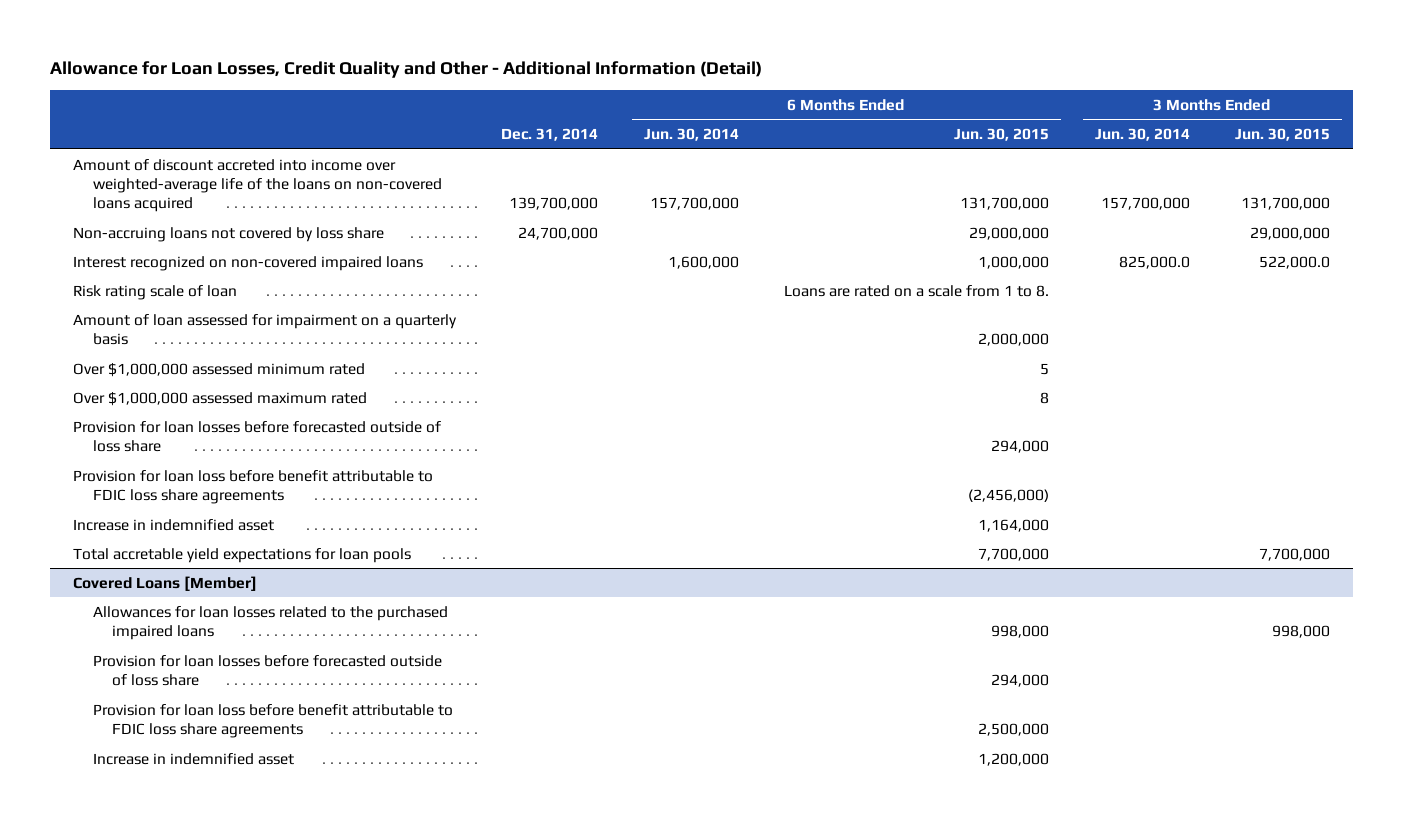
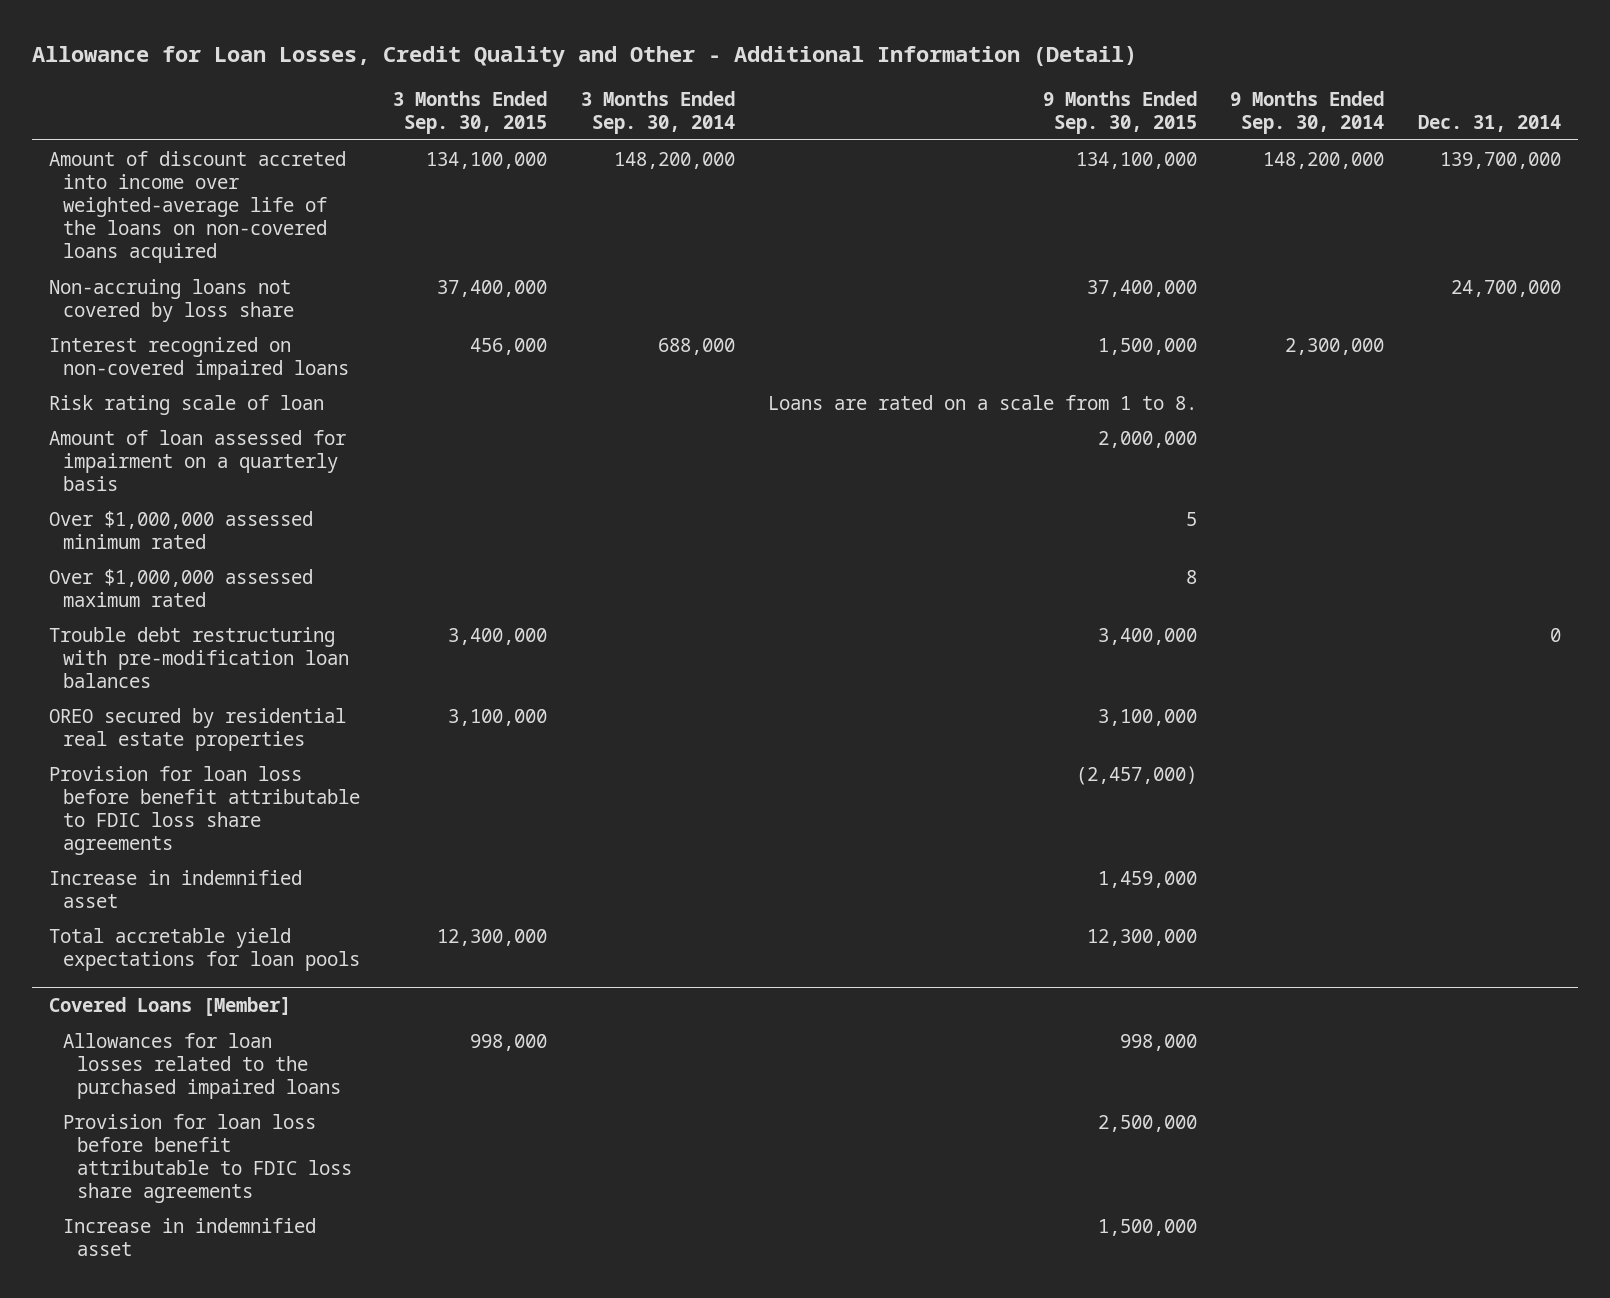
- | Dec. 31, 2014 | 6 Months Ended Jun. 30, 2014 | 6 Months Ended Jun. 30, 2015 | 3 Months Ended Jun. 30, 2014 | 3 Months Ended Jun. 30, 2015
+ | 3 Months Ended Sep. 30, 2015 | 3 Months Ended Sep. 30, 2014 | 9 Months Ended Sep. 30, 2015 | 9 Months Ended Sep. 30, 2014 | Dec. 31, 2014
- Provision for loan losses before forecasted outside of loss share | | | 294,000 | |
+ Trouble debt restructuring with pre-modification loan balances | 3,400,000 | | 3,400,000 | | 0
+ OREO secured by residential real estate properties | 3,100,000 | | 3,100,000 | |
@ Covered Loans [Member]
- Provision for loan losses before forecasted outside of loss share | | | 294,000 | |

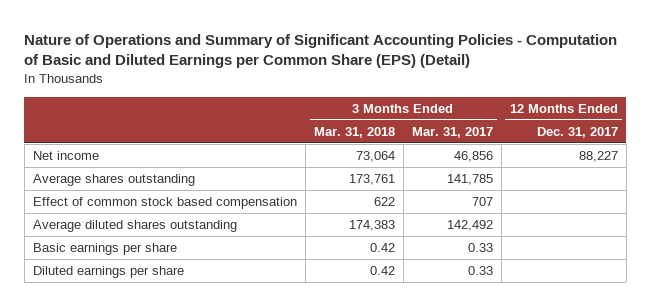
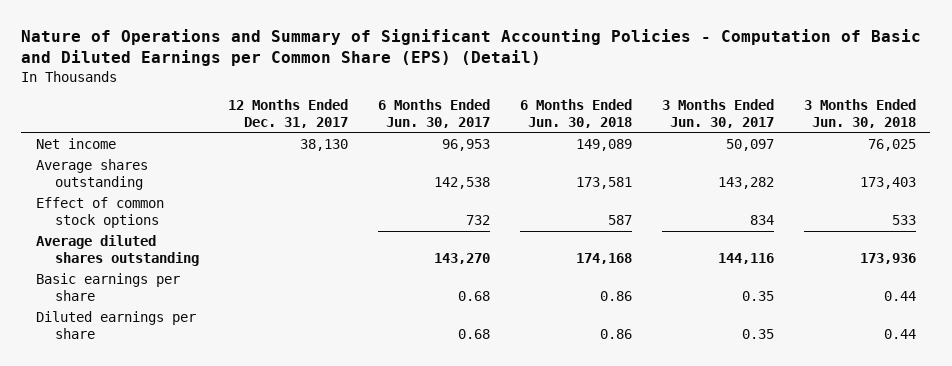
- | 3 Months Ended Mar. 31, 2018 | 3 Months Ended Mar. 31, 2017 | 12 Months Ended Dec. 31, 2017
+ | 12 Months Ended Dec. 31, 2017 | 6 Months Ended Jun. 30, 2017 | 6 Months Ended Jun. 30, 2018 | 3 Months Ended Jun. 30, 2017 | 3 Months Ended Jun. 30, 2018
- Net income | 73,064 | 46,856 | 88,227
+ Net income | 38,130 | 96,953 | 149,089 | 50,097 | 76,025
- Effect of common stock based compensation | 622 | 707 |
+ Effect of common stock options | | 732 | 587 | 834 | 533

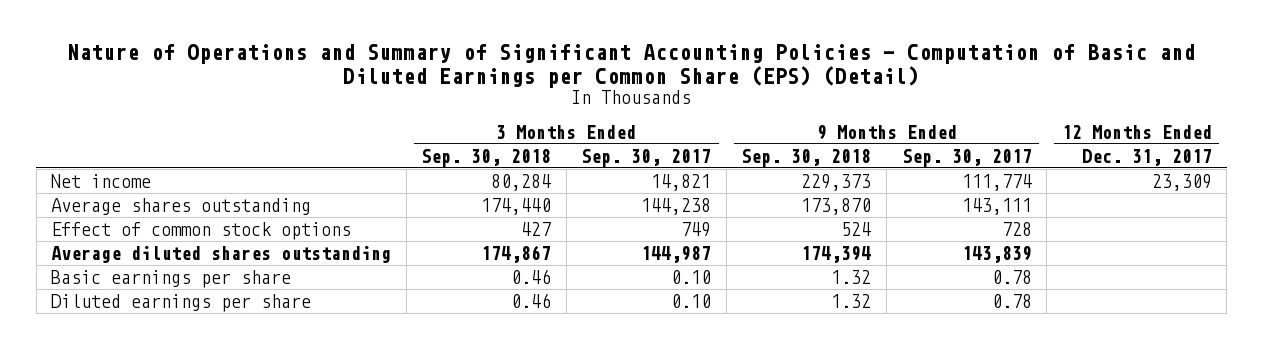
- | 12 Months Ended Dec. 31, 2017 | 6 Months Ended Jun. 30, 2017 | 6 Months Ended Jun. 30, 2018 | 3 Months Ended Jun. 30, 2017 | 3 Months Ended Jun. 30, 2018
+ | 3 Months Ended Sep. 30, 2018 | 3 Months Ended Sep. 30, 2017 | 9 Months Ended Sep. 30, 2018 | 9 Months Ended Sep. 30, 2017 | 12 Months Ended Dec. 31, 2017
- Net income | 38,130 | 96,953 | 149,089 | 50,097 | 76,025
+ Net income | 80,284 | 14,821 | 229,373 | 111,774 | 23,309

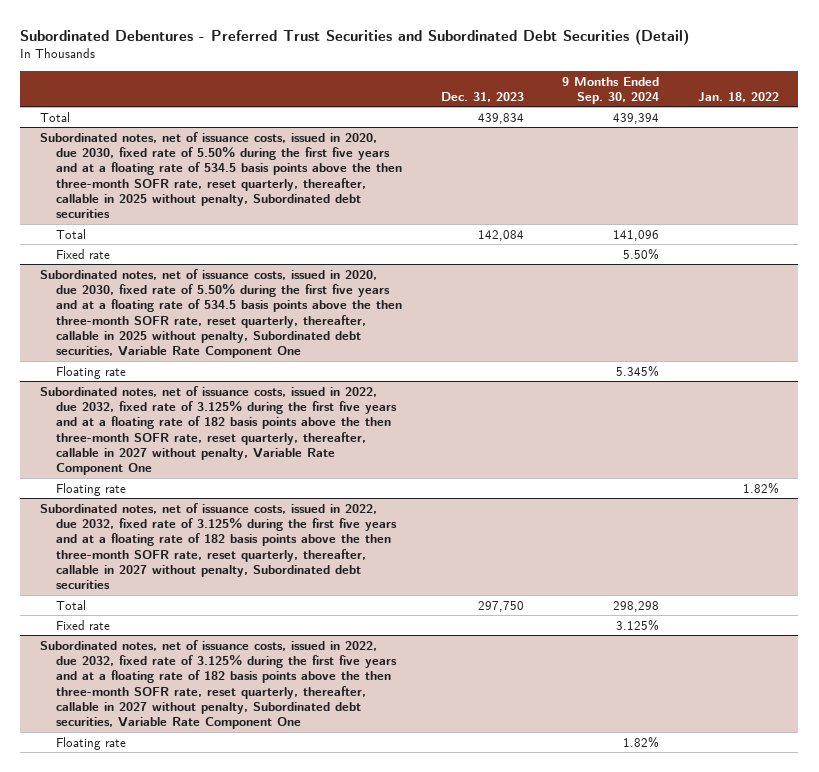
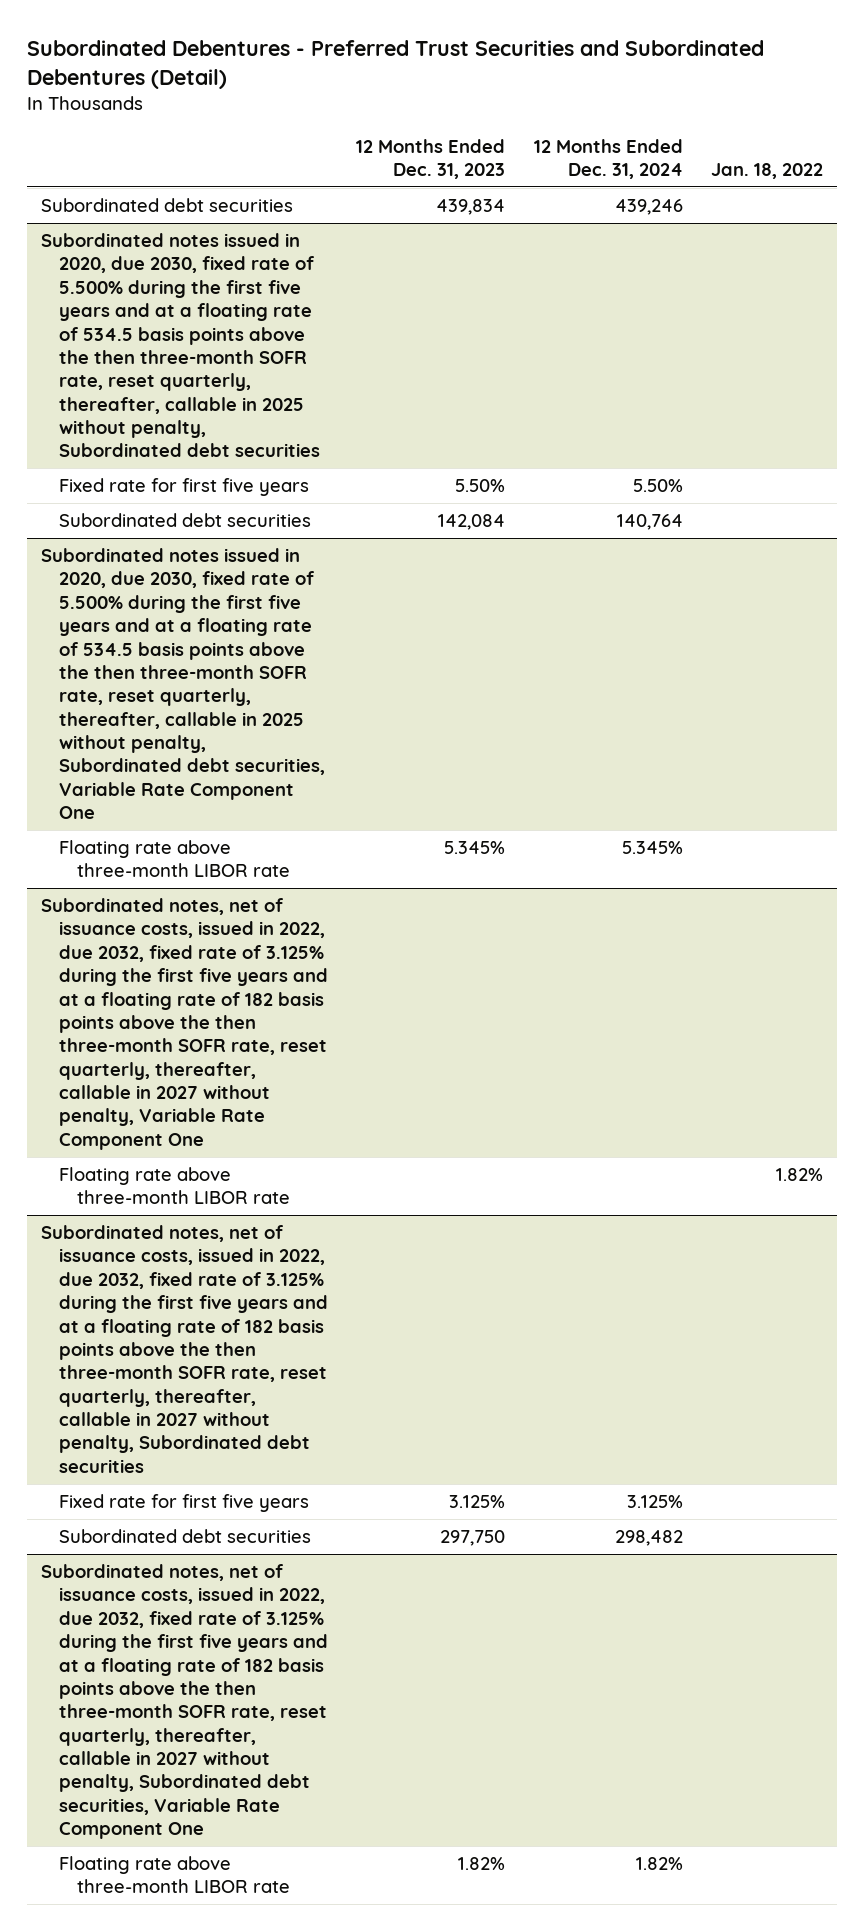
- Subordinated Debentures - Preferred Trust Securities and Subordinated Debt Securities (Detail)
+ Subordinated Debentures - Preferred Trust Securities and Subordinated Debentures (Detail)
- | Dec. 31, 2023 | 9 Months Ended Sep. 30, 2024 | Jan. 18, 2022
+ | 12 Months Ended Dec. 31, 2023 | 12 Months Ended Dec. 31, 2024 | Jan. 18, 2022
- Total | 439,834 | 439,394 |
- Subordinated notes, net of issuance costs, issued in 2020, due 2030, fixed rate of 5.50% during the first five years and at a floating rate of 534.5 basis points above the then three-month SOFR rate, reset quarterly, thereafter, callable in 2025 without penalty, Subordinated debt securities
- Total | 142,084 | 141,096 |
- Fixed rate | | 5.50% |
- Subordinated notes, net of issuance costs, issued in 2020, due 2030, fixed rate of 5.50% during the first five years and at a floating rate of 534.5 basis points above the then three-month SOFR rate, reset quarterly, thereafter, callable in 2025 without penalty, Subordinated debt securities, Variable Rate Component One
- Floating rate | | 5.345% |
+ Subordinated debt securities | 439,834 | 439,246 |
+ Subordinated notes issued in 2020, due 2030, fixed rate of 5.500% during the first five years and at a floating rate of 534.5 basis points above the then three-month SOFR rate, reset quarterly, thereafter, callable in 2025 without penalty, Subordinated debt securities
+ Fixed rate for first five years | 5.50% | 5.50% |
+ Subordinated debt securities | 142,084 | 140,764 |
+ Subordinated notes issued in 2020, due 2030, fixed rate of 5.500% during the first five years and at a floating rate of 534.5 basis points above the then three-month SOFR rate, reset quarterly, thereafter, callable in 2025 without penalty, Subordinated debt securities, Variable Rate Component One
+ Floating rate above three-month LIBOR rate | 5.345% | 5.345% |
@ Subordinated notes, net of issuance costs, issued in 2022, due 2032, fixed rate of 3.125% during the first five years and at a floating rate of 182 basis points above the then three-month SOFR rate, reset quarterly, thereafter, callable in 2027 without penalty, Variable Rate Component One
- Floating rate | | | 1.82%
+ Floating rate above three-month LIBOR rate | | | 1.82%
@ Subordinated notes, net of issuance costs, issued in 2022, due 2032, fixed rate of 3.125% during the first five years and at a floating rate of 182 basis points above the then three-month SOFR rate, reset quarterly, thereafter, callable in 2027 without penalty, Subordinated debt securities
- Total | 297,750 | 298,298 |
- Fixed rate | | 3.125% |
+ Fixed rate for first five years | 3.125% | 3.125% |
+ Subordinated debt securities | 297,750 | 298,482 |
@ Subordinated notes, net of issuance costs, issued in 2022, due 2032, fixed rate of 3.125% during the first five years and at a floating rate of 182 basis points above the then three-month SOFR rate, reset quarterly, thereafter, callable in 2027 without penalty, Subordinated debt securities, Variable Rate Component One
- Floating rate | | 1.82% |
+ Floating rate above three-month LIBOR rate | 1.82% | 1.82% |

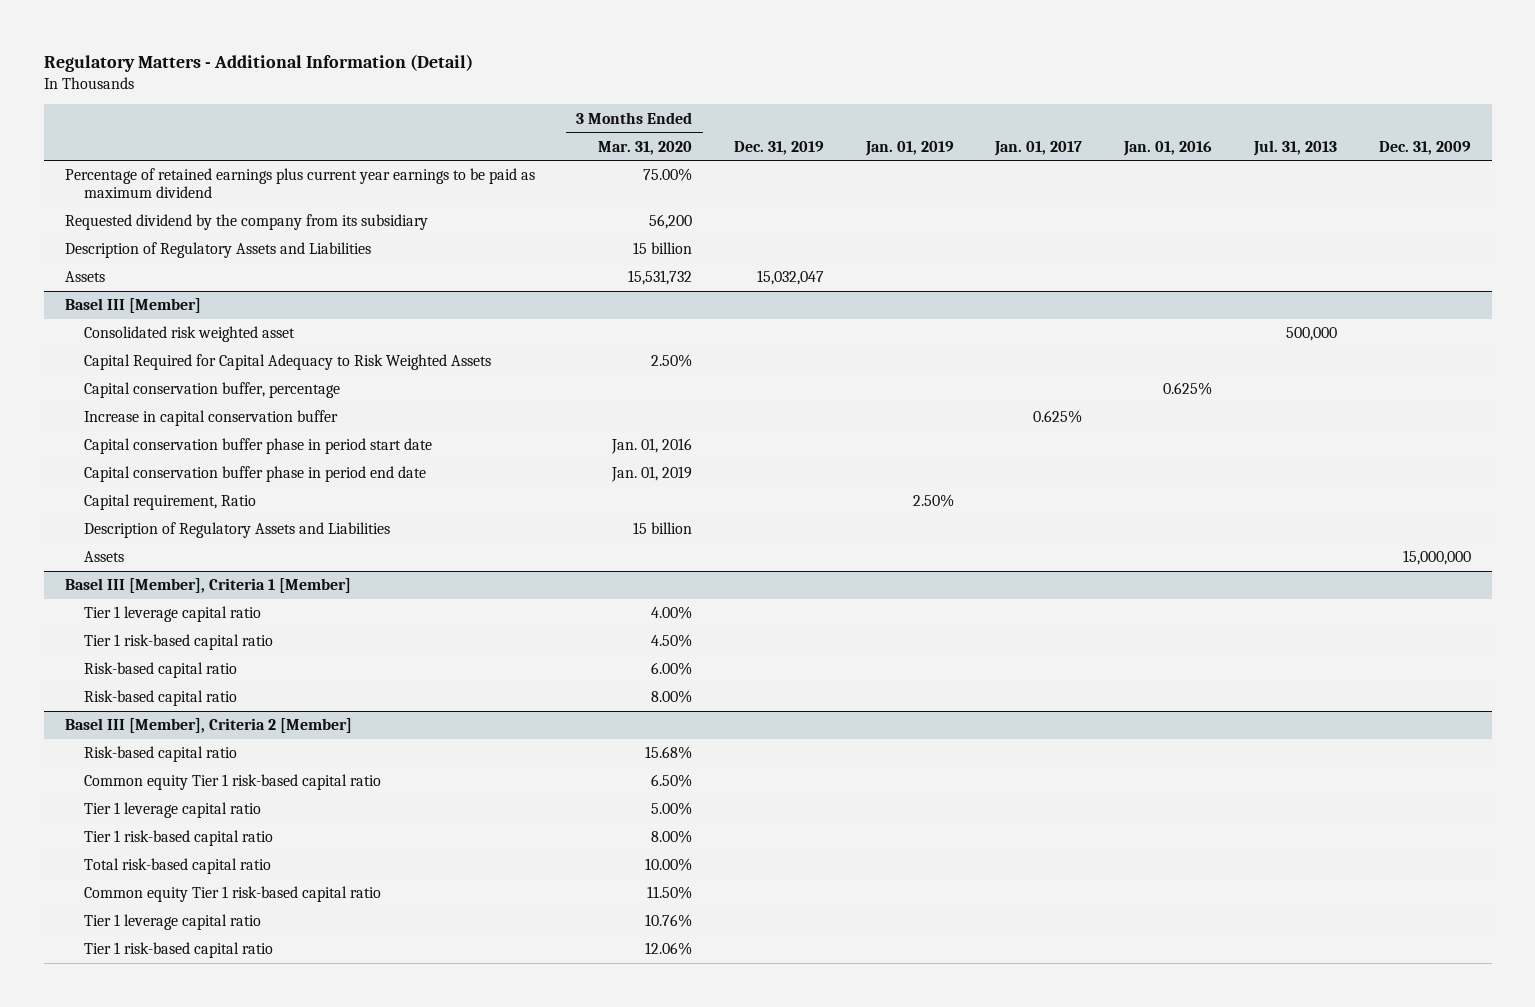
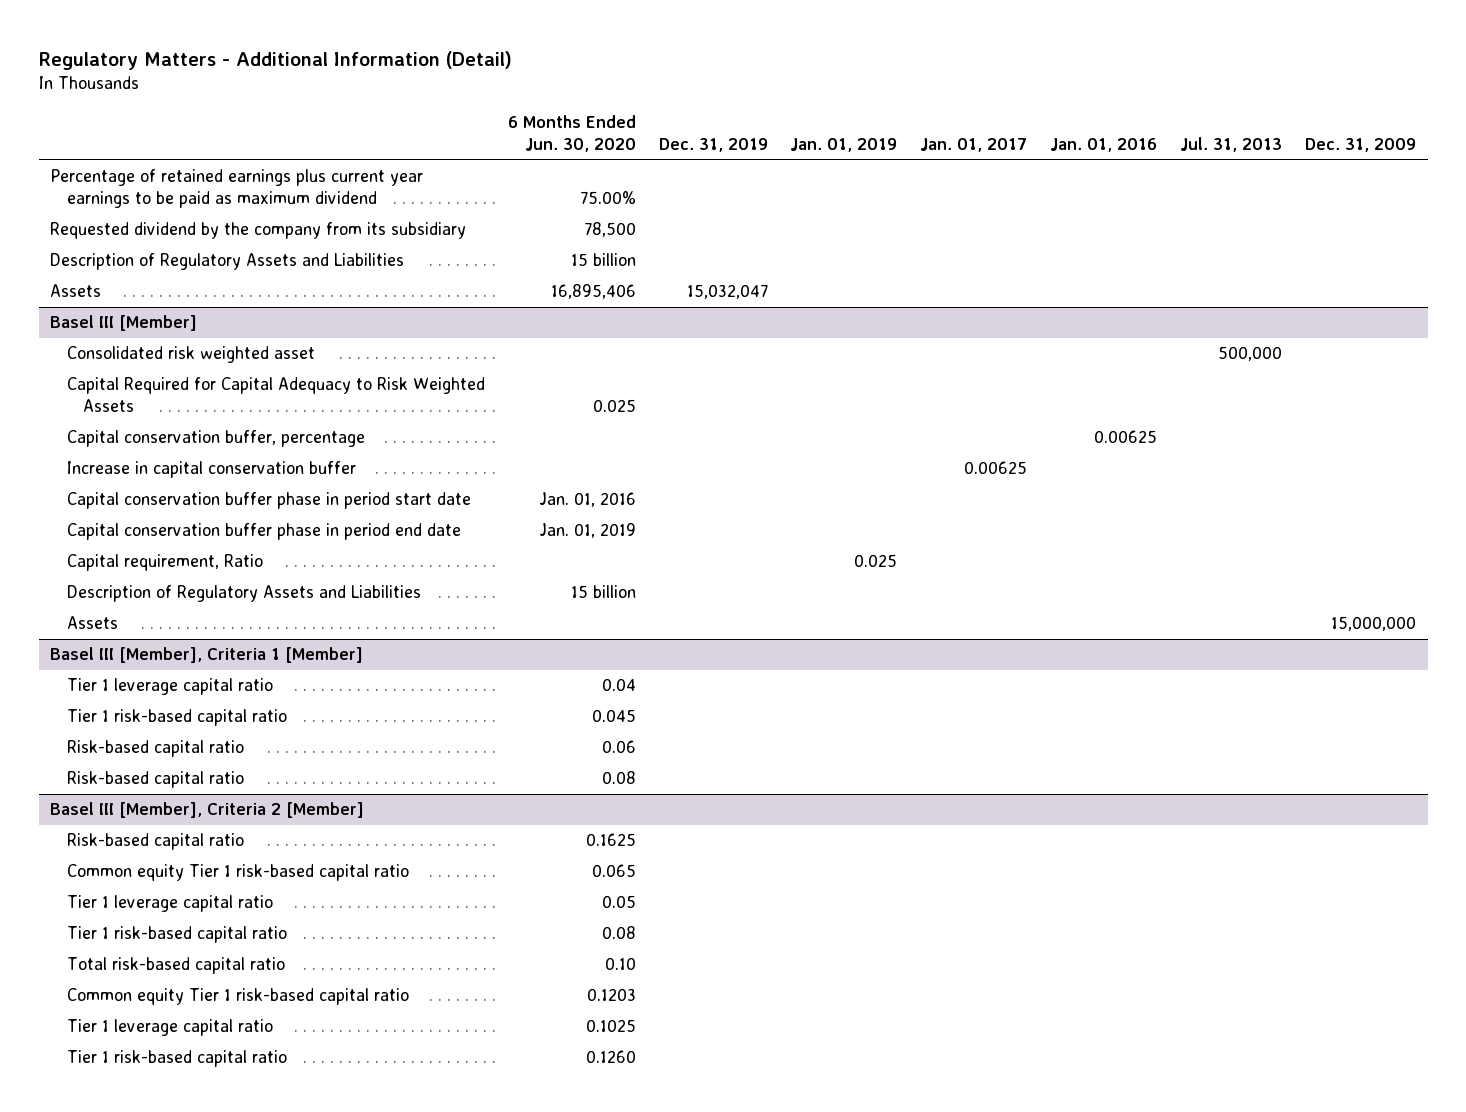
- | 3 Months Ended Mar. 31, 2020 | Dec. 31, 2019 | Jan. 01, 2019 | Jan. 01, 2017 | Jan. 01, 2016 | Jul. 31, 2013 | Dec. 31, 2009
+ | 6 Months Ended Jun. 30, 2020 | Dec. 31, 2019 | Jan. 01, 2019 | Jan. 01, 2017 | Jan. 01, 2016 | Jul. 31, 2013 | Dec. 31, 2009
@ Basel III [Member]
- Capital conservation buffer, percentage | | | | | 0.625% | |
- Increase in capital conservation buffer | | | | 0.625% | | |
+ Capital conservation buffer, percentage | | | | | 0.00625 | |
+ Increase in capital conservation buffer | | | | 0.00625 | | |
- Capital requirement, Ratio | | | 2.50% | | | |
+ Capital requirement, Ratio | | | 0.025 | | | |

